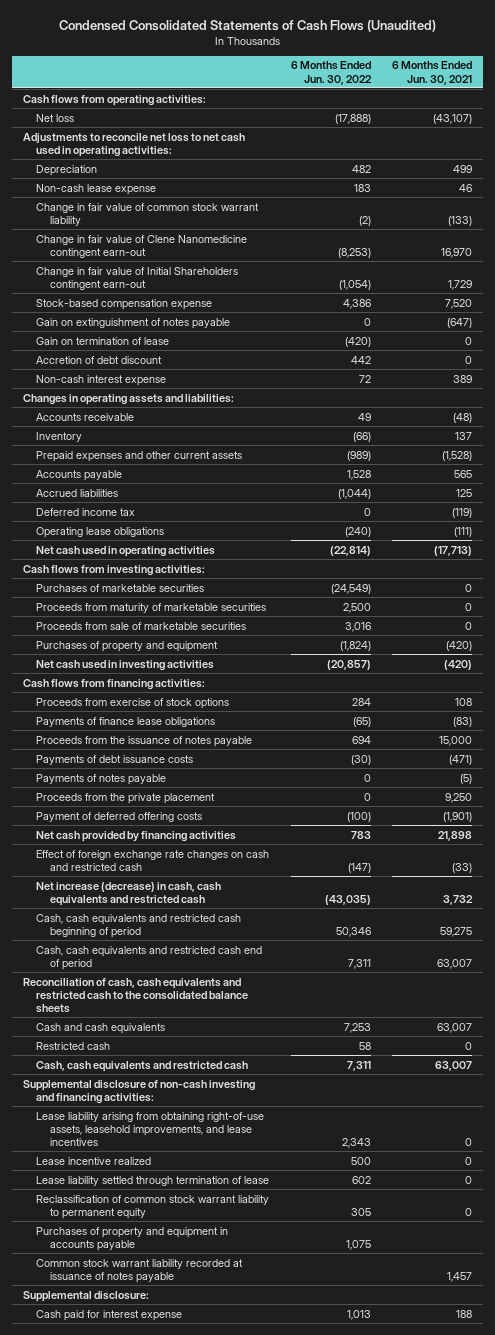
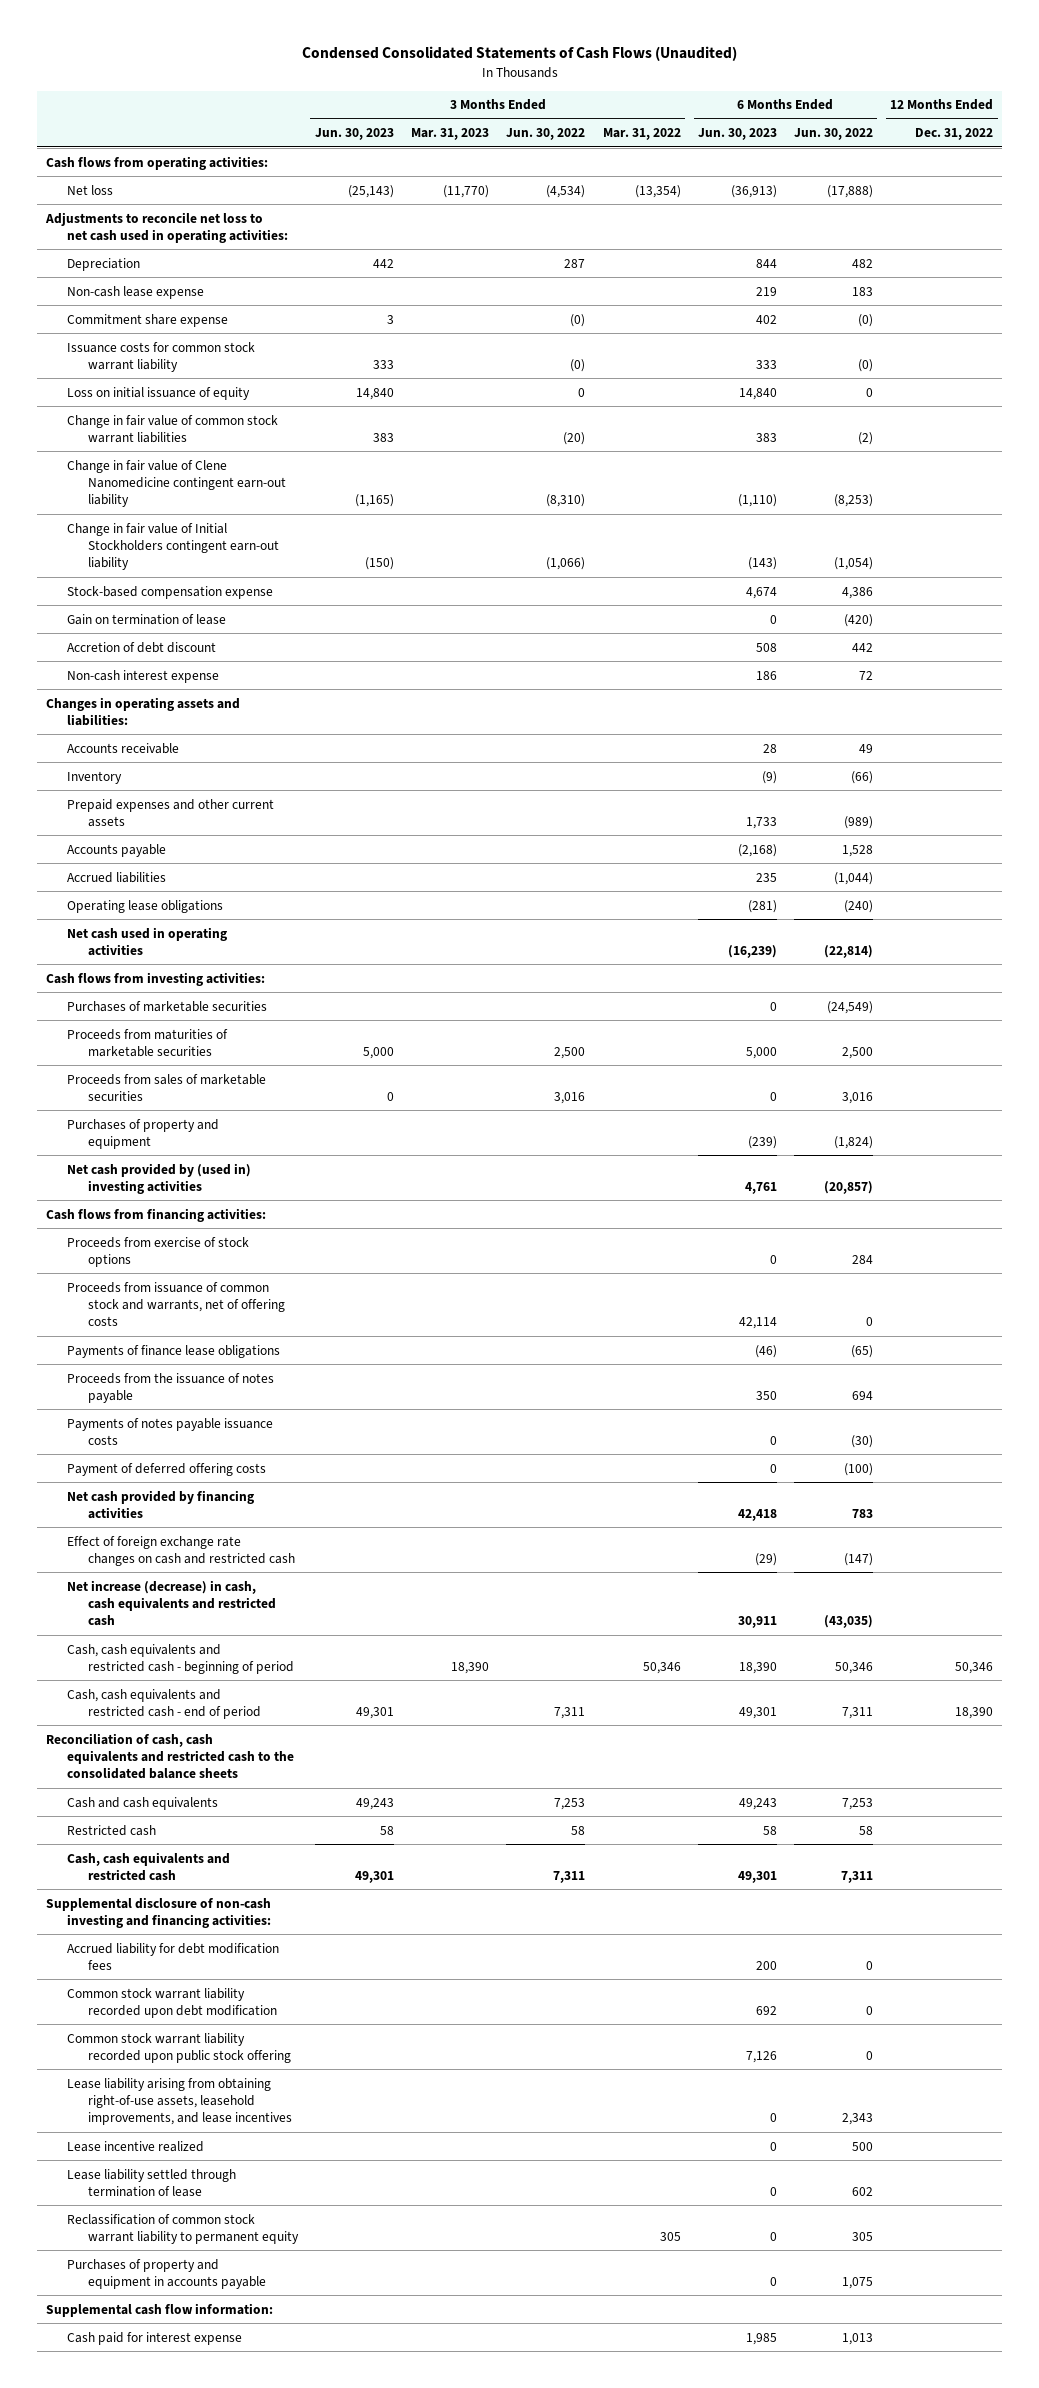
- | 6 Months Ended Jun. 30, 2022 | 6 Months Ended Jun. 30, 2021
+ | 3 Months Ended Jun. 30, 2023 | 3 Months Ended Mar. 31, 2023 | 3 Months Ended Jun. 30, 2022 | 3 Months Ended Mar. 31, 2022 | 6 Months Ended Jun. 30, 2023 | 6 Months Ended Jun. 30, 2022 | 12 Months Ended Dec. 31, 2022
- Change in fair value of common stock warrant liability | (2) | (133)
- Change in fair value of Clene Nanomedicine contingent earn-out | (8,253) | 16,970
- Change in fair value of Initial Shareholders contingent earn-out | (1,054) | 1,729
+ Commitment share expense | 3 | | (0) | | 402 | (0) |
+ Issuance costs for common stock warrant liability | 333 | | (0) | | 333 | (0) |
+ Loss on initial issuance of equity | 14,840 | | 0 | | 14,840 | 0 |
+ Change in fair value of common stock warrant liabilities | 383 | | (20) | | 383 | (2) |
+ Change in fair value of Clene Nanomedicine contingent earn-out liability | (1,165) | | (8,310) | | (1,110) | (8,253) |
+ Change in fair value of Initial Stockholders contingent earn-out liability | (150) | | (1,066) | | (143) | (1,054) |
- Gain on extinguishment of notes payable | 0 | (647)
- Deferred income tax | 0 | (119)
- Proceeds from maturity of marketable securities | 2,500 | 0
- Proceeds from sale of marketable securities | 3,016 | 0
+ Proceeds from maturities of marketable securities | 5,000 | | 2,500 | | 5,000 | 2,500 |
+ Proceeds from sales of marketable securities | 0 | | 3,016 | | 0 | 3,016 |
- Net cash used in investing activities | (20,857) | (420)
+ Net cash provided by (used in) investing activities | | | | | 4,761 | (20,857) |
+ Proceeds from issuance of common stock and warrants, net of offering costs | | | | | 42,114 | 0 |
- Payments of debt issuance costs | (30) | (471)
- Payments of notes payable | 0 | (5)
- Proceeds from the private placement | 0 | 9,250
+ Payments of notes payable issuance costs | | | | | 0 | (30) |
- Cash, cash equivalents and restricted cash beginning of period | 50,346 | 59,275
- Cash, cash equivalents and restricted cash end of period | 7,311 | 63,007
+ Cash, cash equivalents and restricted cash - beginning of period | | 18,390 | | 50,346 | 18,390 | 50,346 | 50,346
+ Cash, cash equivalents and restricted cash - end of period | 49,301 | | 7,311 | | 49,301 | 7,311 | 18,390
+ Accrued liability for debt modification fees | | | | | 200 | 0 |
+ Common stock warrant liability recorded upon debt modification | | | | | 692 | 0 |
+ Common stock warrant liability recorded upon public stock offering | | | | | 7,126 | 0 |
- Common stock warrant liability recorded at issuance of notes payable | | 1,457
- Supplemental disclosure:
+ Supplemental cash flow information:

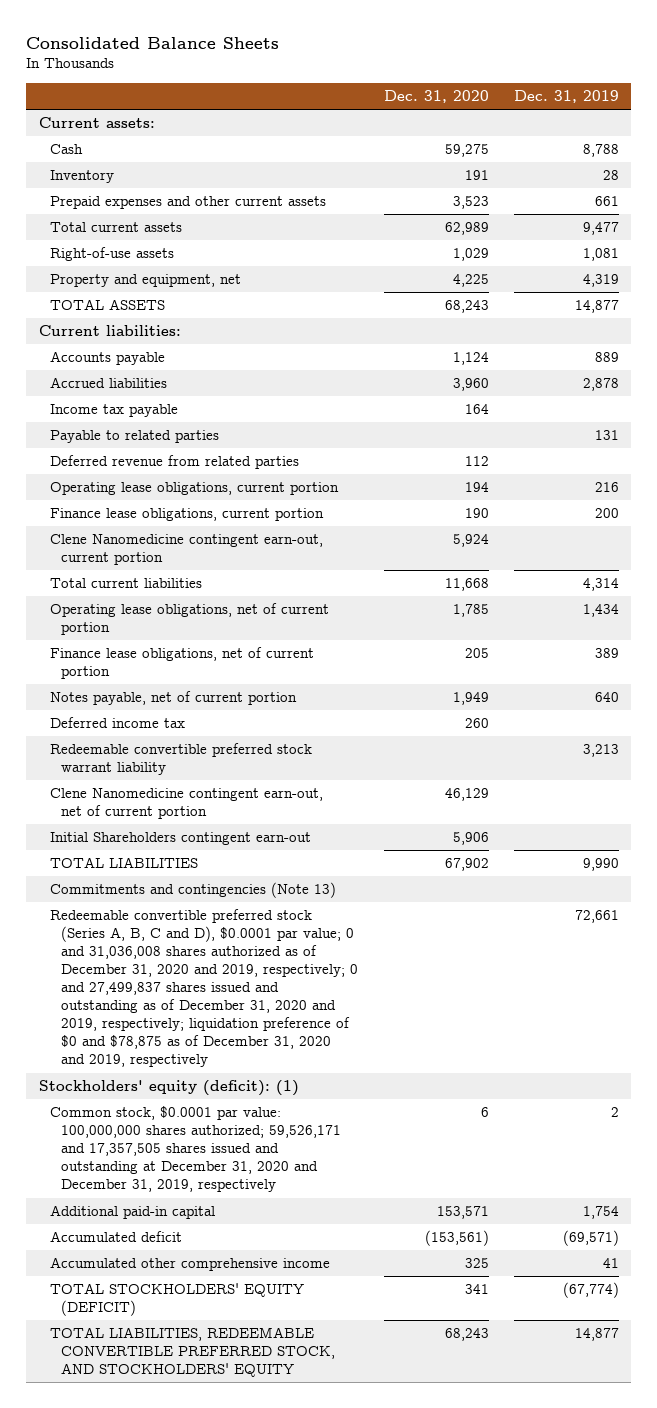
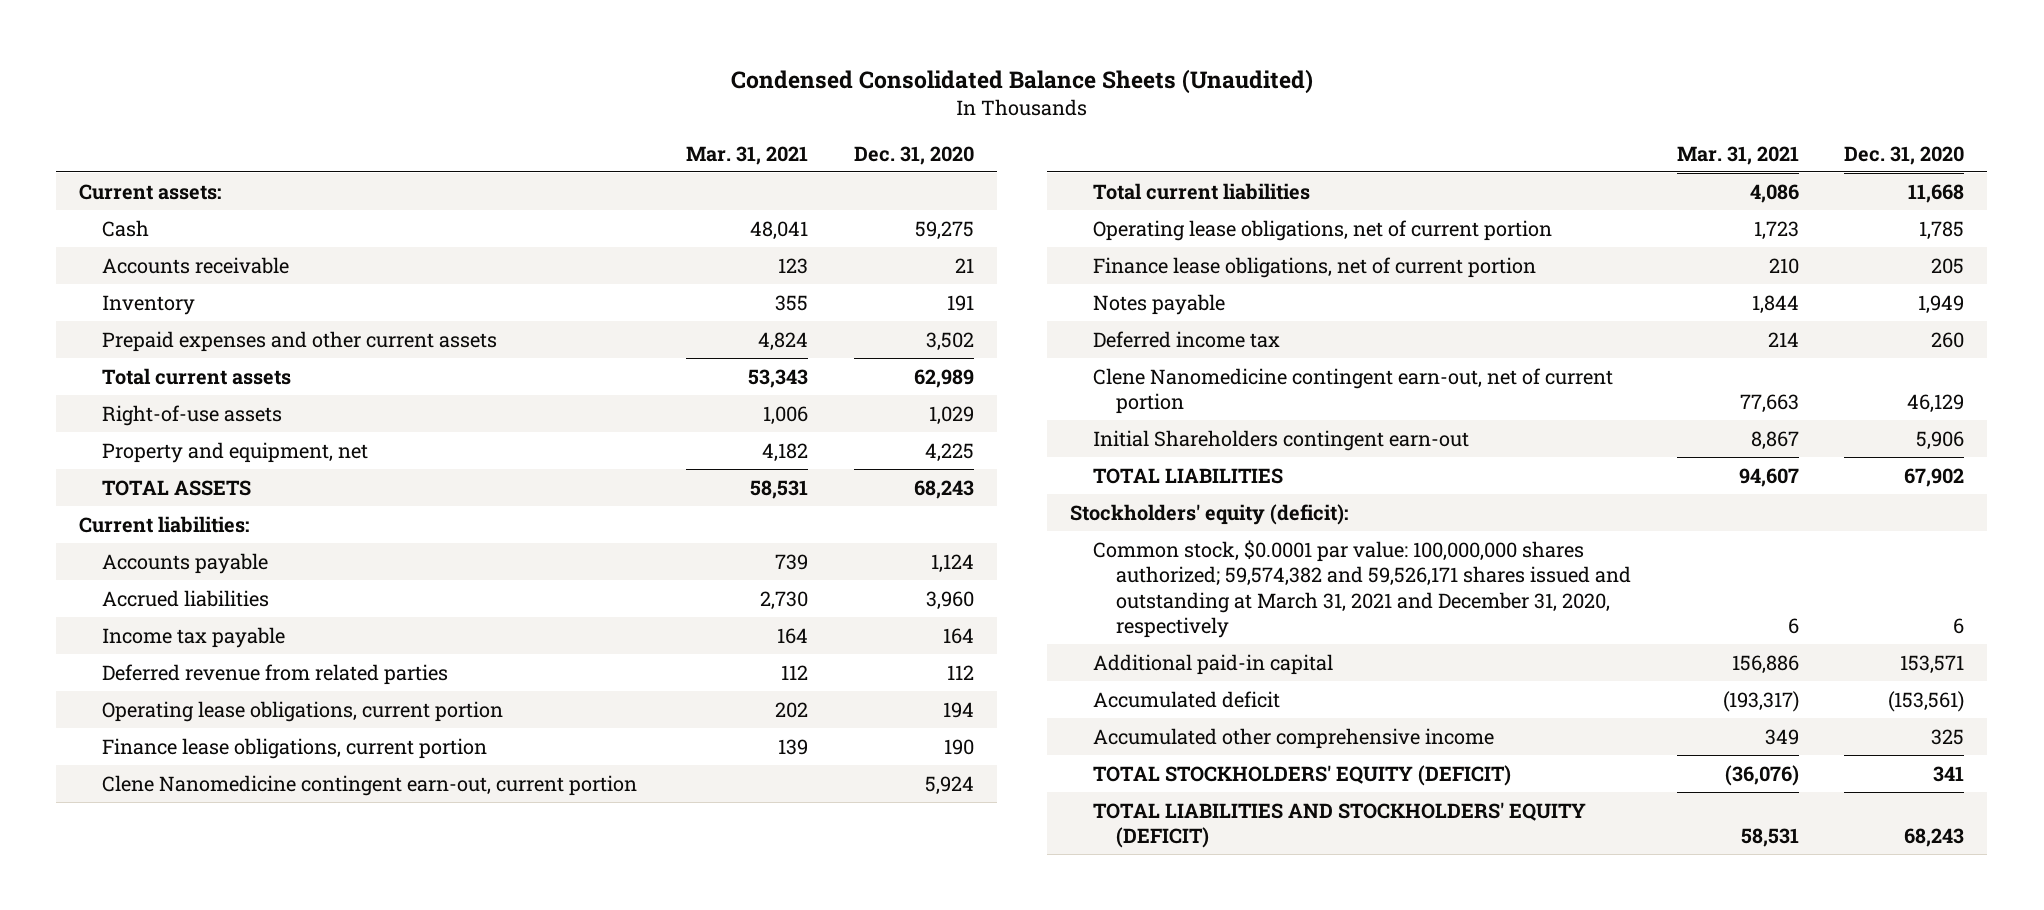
- Consolidated Balance Sheets
+ Condensed Consolidated Balance Sheets (Unaudited)
- | Dec. 31, 2020 | Dec. 31, 2019
+ | Mar. 31, 2021 | Dec. 31, 2020
+ Accounts receivable | 123 | 21
- Prepaid expenses and other current assets | 3,523 | 661
+ Prepaid expenses and other current assets | 4,824 | 3,502
- Payable to related parties | | 131
- Notes payable, net of current portion | 1,949 | 640
+ Notes payable | 1,844 | 1,949
- Redeemable convertible preferred stock warrant liability | | 3,213
- Commitments and contingencies (Note 13)
- Redeemable convertible preferred stock (Series A, B, C and D), $0.0001 par value; 0 and 31,036,008 shares authorized as of December 31, 2020 and 2019, respectively; 0 and 27,499,837 shares issued and outstanding as of December 31, 2020 and 2019, respectively; liquidation preference of $0 and $78,875 as of December 31, 2020 and 2019, respectively | | 72,661
- Stockholders' equity (deficit): (1)
- Common stock, $0.0001 par value: 100,000,000 shares authorized; 59,526,171 and 17,357,505 shares issued and outstanding at December 31, 2020 and December 31, 2019, respectively | 6 | 2
+ Stockholders' equity (deficit):
+ Common stock, $0.0001 par value: 100,000,000 shares authorized; 59,574,382 and 59,526,171 shares issued and outstanding at March 31, 2021 and December 31, 2020, respectively | 6 | 6
- TOTAL LIABILITIES, REDEEMABLE CONVERTIBLE PREFERRED STOCK, AND STOCKHOLDERS' EQUITY | 68,243 | 14,877
+ TOTAL LIABILITIES AND STOCKHOLDERS' EQUITY (DEFICIT) | 58,531 | 68,243

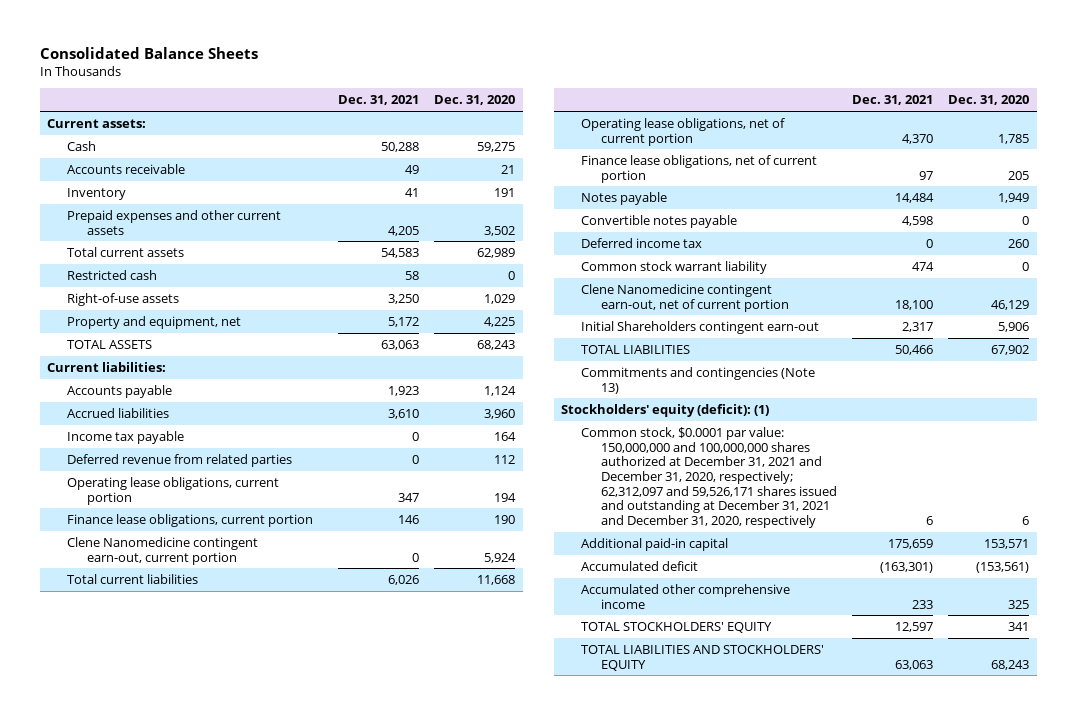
- Condensed Consolidated Balance Sheets (Unaudited)
+ Consolidated Balance Sheets
- | Mar. 31, 2021 | Dec. 31, 2020
+ | Dec. 31, 2021 | Dec. 31, 2020
+ Restricted cash | 58 | 0
+ Convertible notes payable | 4,598 | 0
+ Common stock warrant liability | 474 | 0
- Stockholders' equity (deficit):
- Common stock, $0.0001 par value: 100,000,000 shares authorized; 59,574,382 and 59,526,171 shares issued and outstanding at March 31, 2021 and December 31, 2020, respectively | 6 | 6
+ Commitments and contingencies (Note 13)
+ Stockholders' equity (deficit): (1)
+ Common stock, $0.0001 par value: 150,000,000 and 100,000,000 shares authorized at December 31, 2021 and December 31, 2020, respectively; 62,312,097 and 59,526,171 shares issued and outstanding at December 31, 2021 and December 31, 2020, respectively | 6 | 6
- TOTAL STOCKHOLDERS' EQUITY (DEFICIT) | (36,076) | 341
- TOTAL LIABILITIES AND STOCKHOLDERS' EQUITY (DEFICIT) | 58,531 | 68,243
+ TOTAL STOCKHOLDERS' EQUITY | 12,597 | 341
+ TOTAL LIABILITIES AND STOCKHOLDERS' EQUITY | 63,063 | 68,243

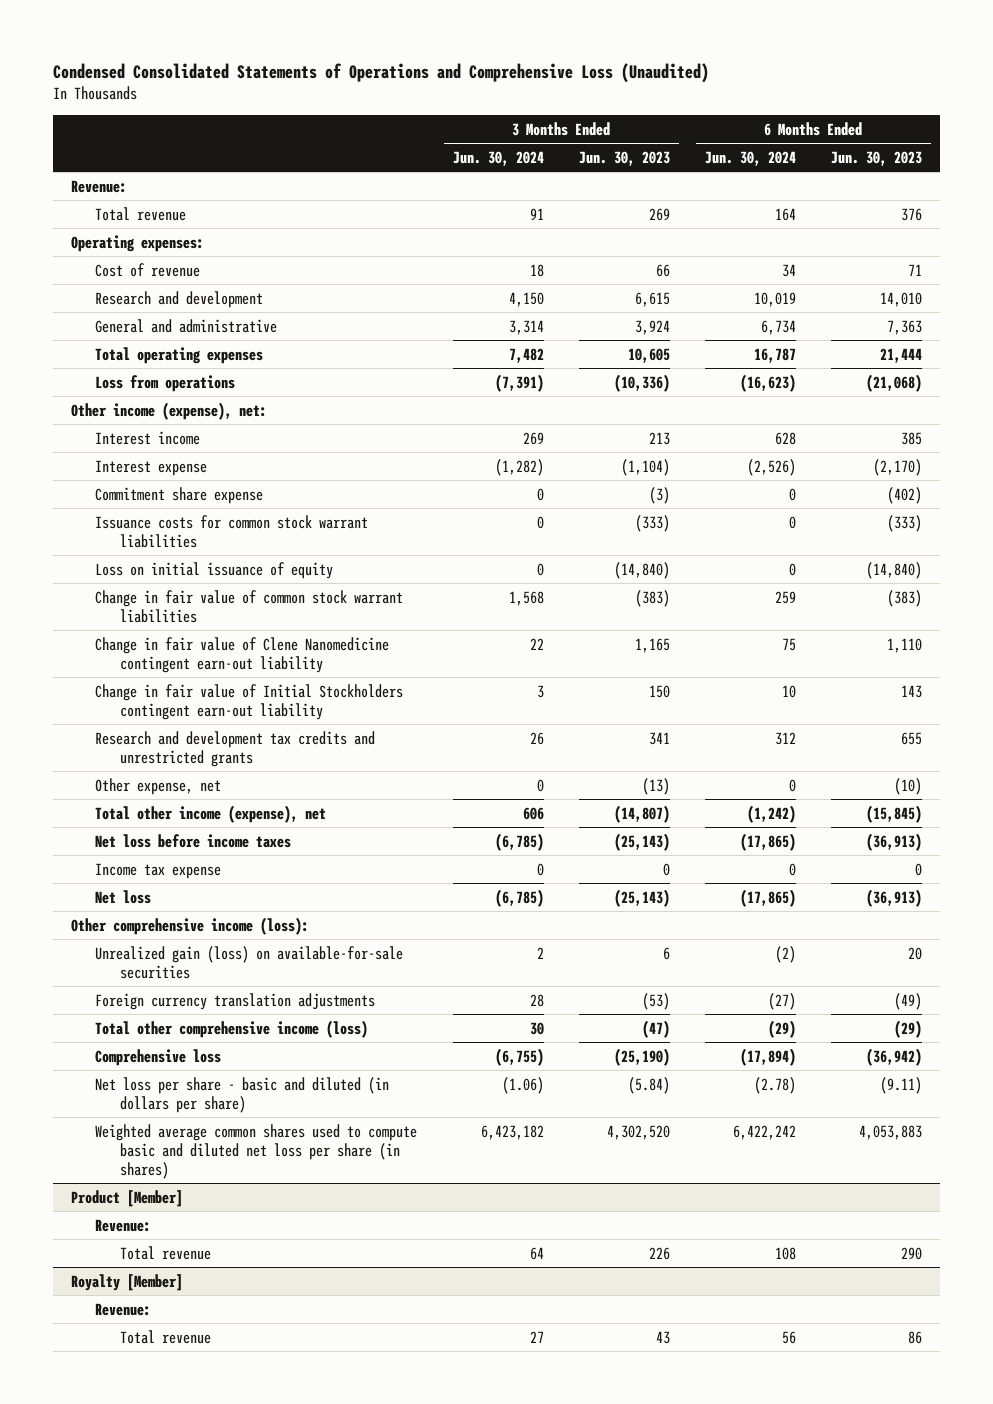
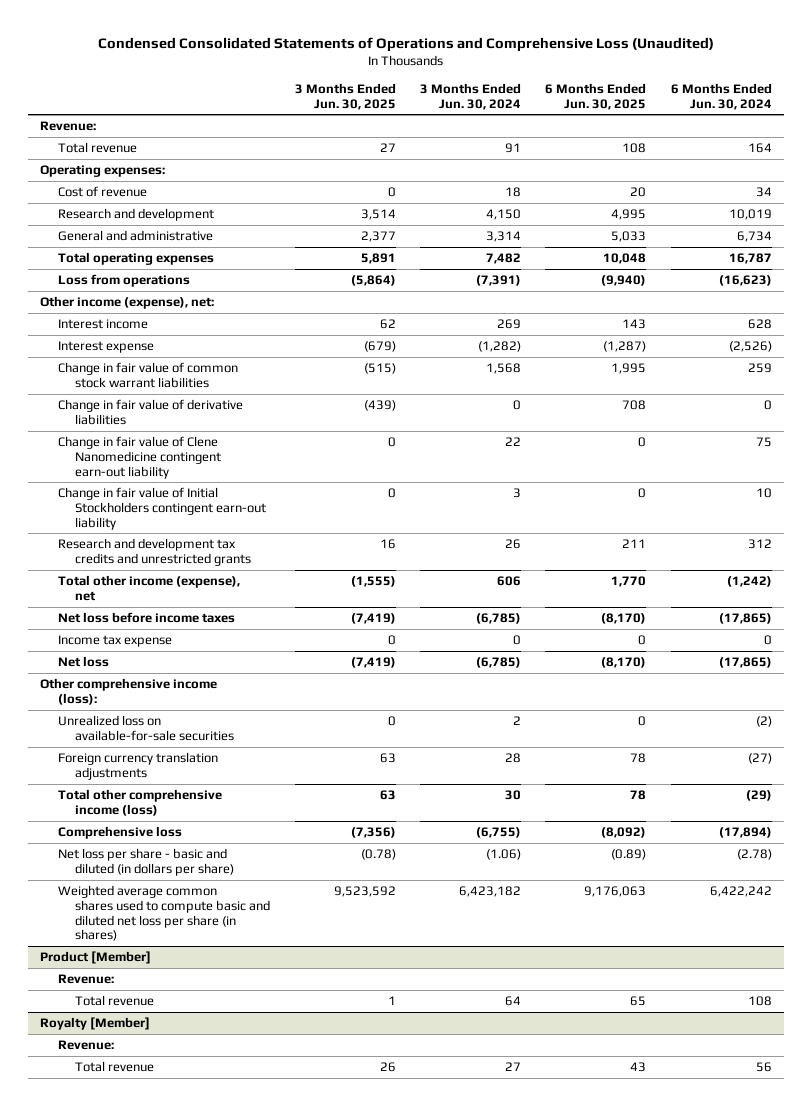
- | 3 Months Ended Jun. 30, 2024 | 3 Months Ended Jun. 30, 2023 | 6 Months Ended Jun. 30, 2024 | 6 Months Ended Jun. 30, 2023
+ | 3 Months Ended Jun. 30, 2025 | 3 Months Ended Jun. 30, 2024 | 6 Months Ended Jun. 30, 2025 | 6 Months Ended Jun. 30, 2024
- Commitment share expense | 0 | (3) | 0 | (402)
- Issuance costs for common stock warrant liabilities | 0 | (333) | 0 | (333)
- Loss on initial issuance of equity | 0 | (14,840) | 0 | (14,840)
+ Change in fair value of derivative liabilities | (439) | 0 | 708 | 0
- Other expense, net | 0 | (13) | 0 | (10)
- Unrealized gain (loss) on available-for-sale securities | 2 | 6 | (2) | 20
+ Unrealized loss on available-for-sale securities | 0 | 2 | 0 | (2)

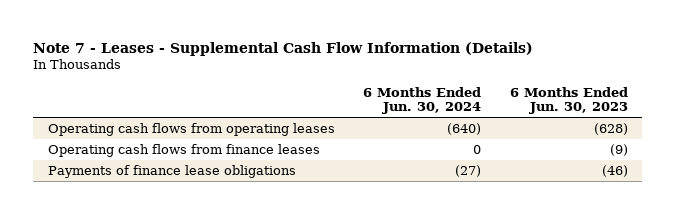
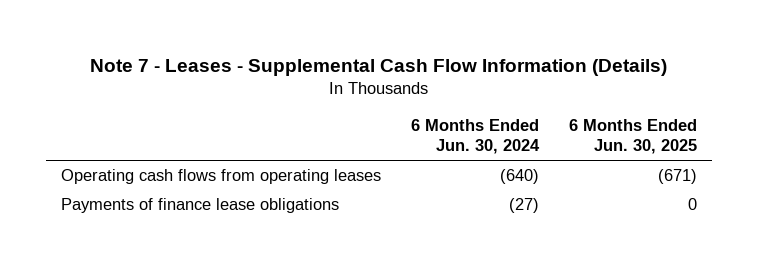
- | 6 Months Ended Jun. 30, 2024 | 6 Months Ended Jun. 30, 2023
+ | 6 Months Ended Jun. 30, 2024 | 6 Months Ended Jun. 30, 2025
- Operating cash flows from finance leases | 0 | (9)

